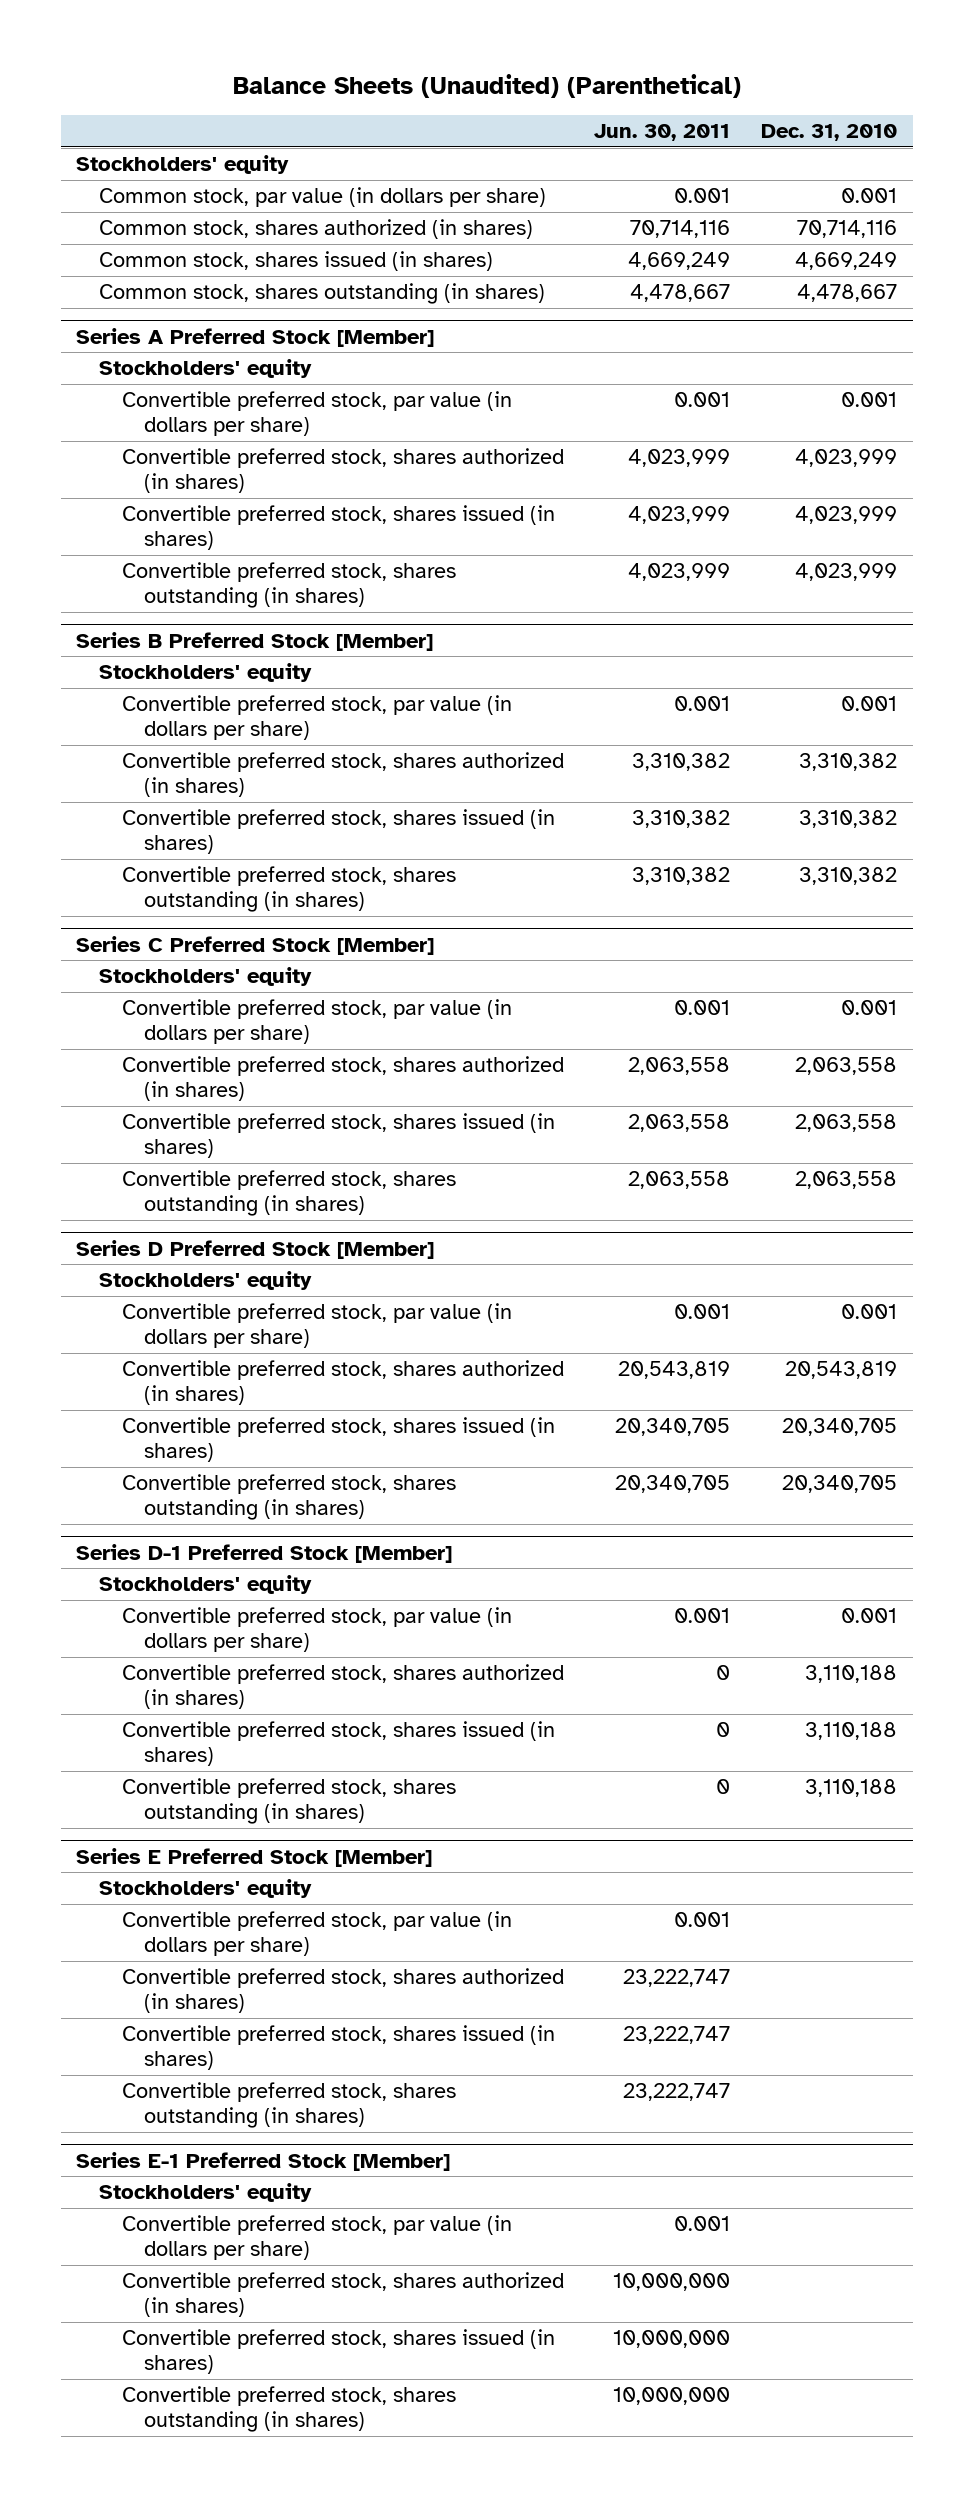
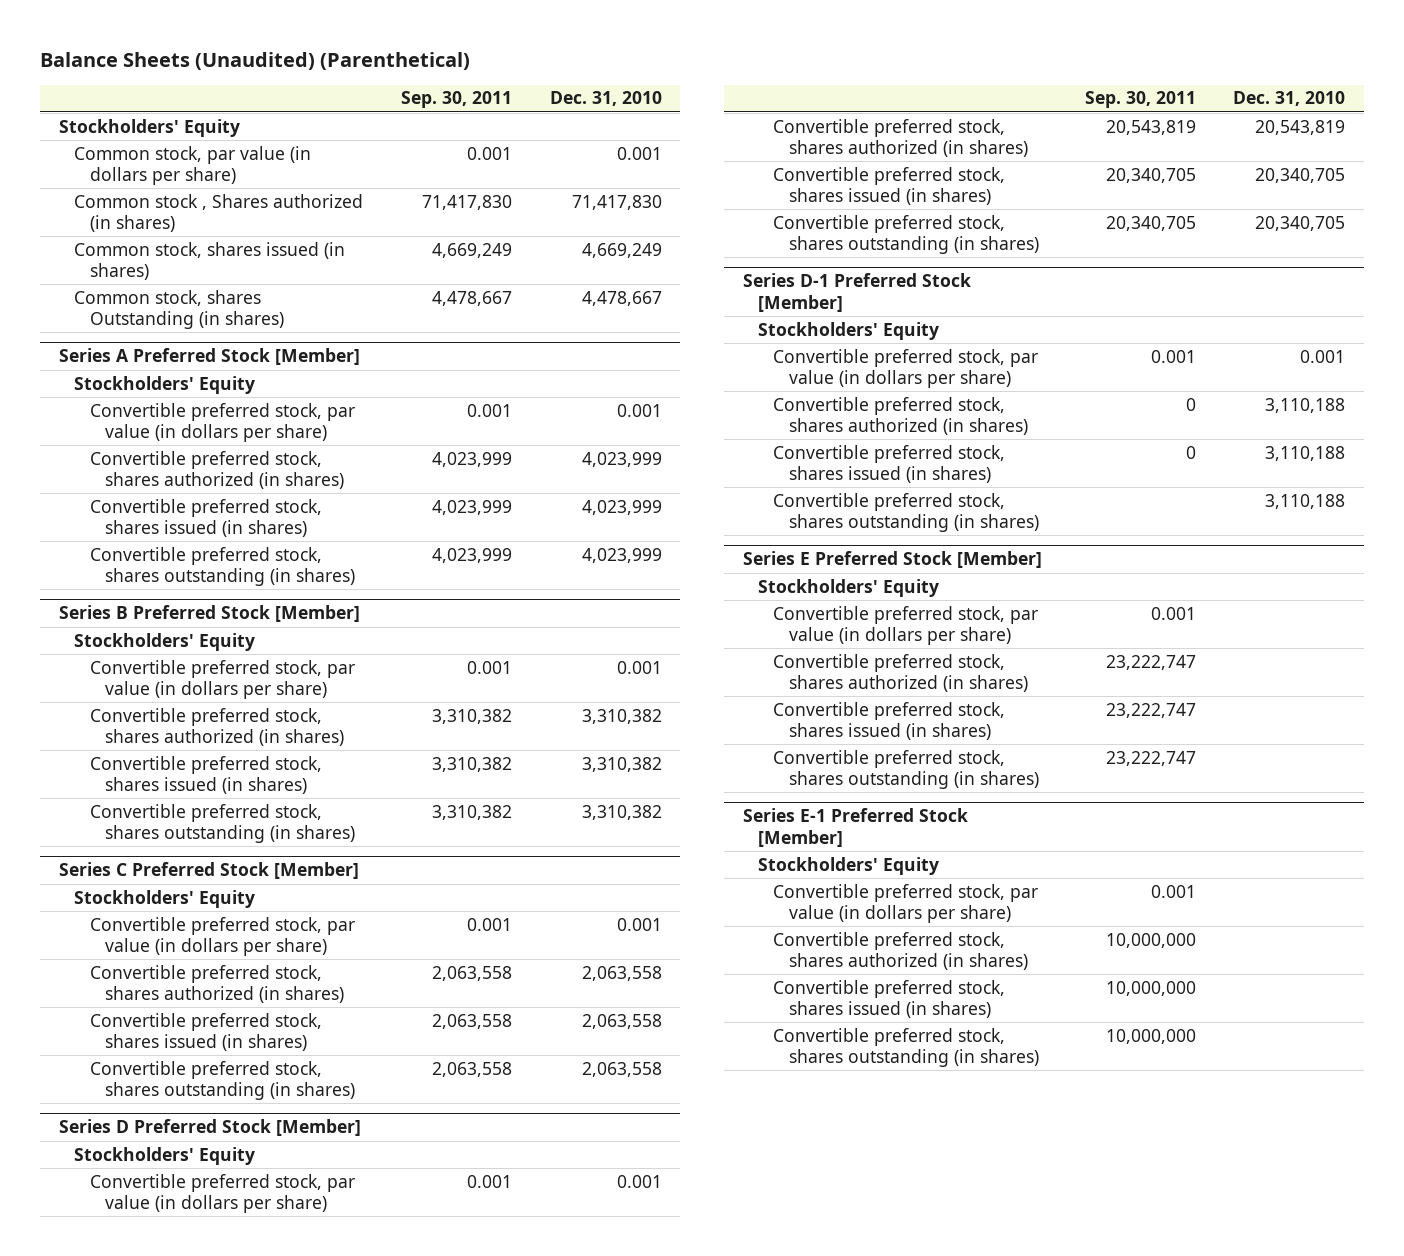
- | Jun. 30, 2011 | Dec. 31, 2010
+ | Sep. 30, 2011 | Dec. 31, 2010
- Stockholders' equity
+ Stockholders' Equity
- Common stock, shares authorized (in shares) | 70,714,116 | 70,714,116
+ Common stock , Shares authorized (in shares) | 71,417,830 | 71,417,830
- Common stock, shares outstanding (in shares) | 4,478,667 | 4,478,667
+ Common stock, shares Outstanding (in shares) | 4,478,667 | 4,478,667
@ Series A Preferred Stock [Member]
- Stockholders' equity
+ Stockholders' Equity
@ Series B Preferred Stock [Member]
- Stockholders' equity
+ Stockholders' Equity
@ Series C Preferred Stock [Member]
- Stockholders' equity
+ Stockholders' Equity
@ Series D Preferred Stock [Member]
- Stockholders' equity
+ Stockholders' Equity
@ Series D-1 Preferred Stock [Member]
- Stockholders' equity
+ Stockholders' Equity
@ Series E Preferred Stock [Member]
- Stockholders' equity
+ Stockholders' Equity
@ Series E-1 Preferred Stock [Member]
- Stockholders' equity
+ Stockholders' Equity

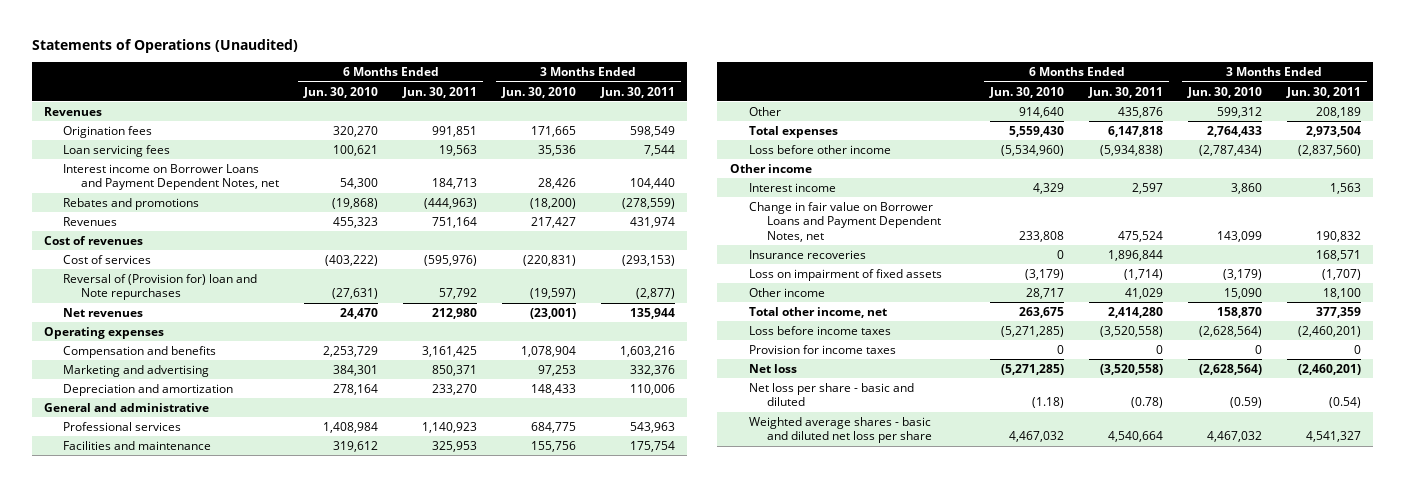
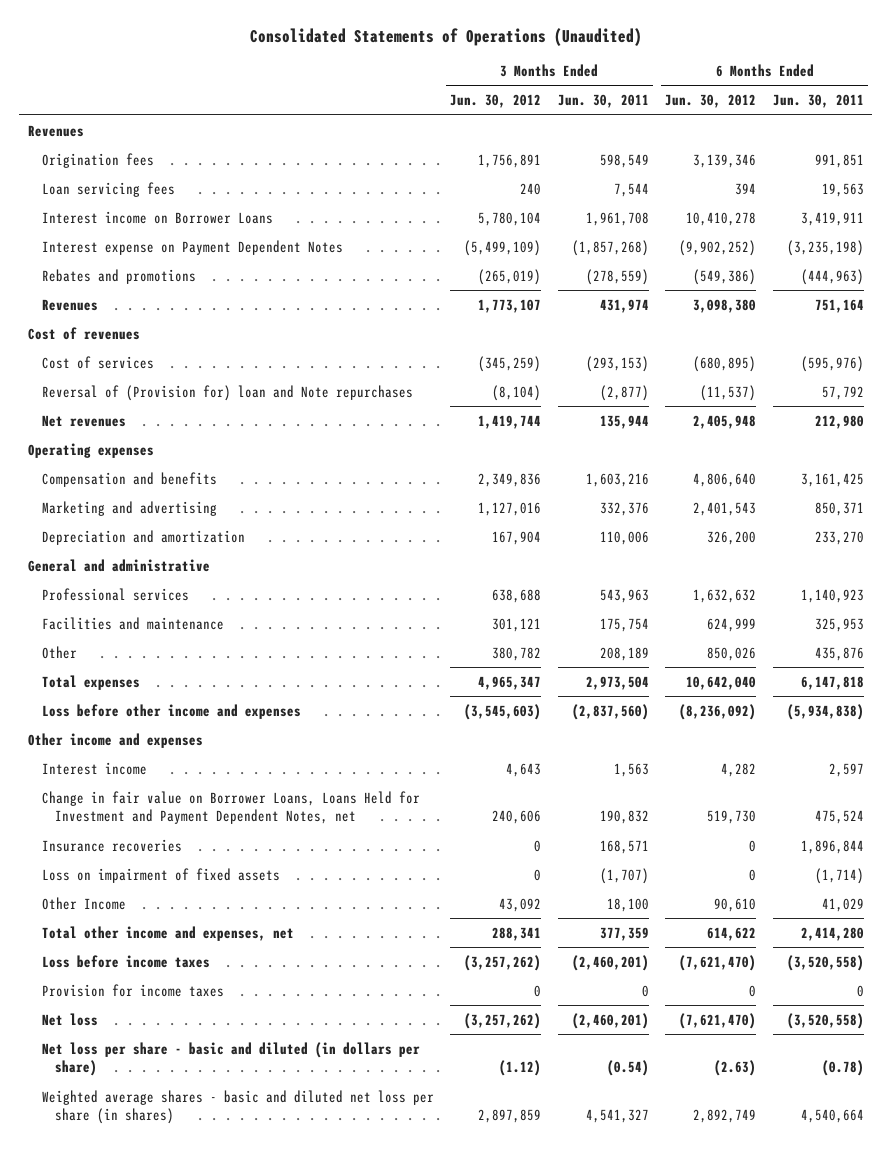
- Statements of Operations (Unaudited)
+ Consolidated Statements of Operations (Unaudited)
- | 6 Months Ended Jun. 30, 2010 | 6 Months Ended Jun. 30, 2011 | 3 Months Ended Jun. 30, 2010 | 3 Months Ended Jun. 30, 2011
+ | 3 Months Ended Jun. 30, 2012 | 3 Months Ended Jun. 30, 2011 | 6 Months Ended Jun. 30, 2012 | 6 Months Ended Jun. 30, 2011
- Interest income on Borrower Loans and Payment Dependent Notes, net | 54,300 | 184,713 | 28,426 | 104,440
+ Interest income on Borrower Loans | 5,780,104 | 1,961,708 | 10,410,278 | 3,419,911
+ Interest expense on Payment Dependent Notes | (5,499,109) | (1,857,268) | (9,902,252) | (3,235,198)
- Loss before other income | (5,534,960) | (5,934,838) | (2,787,434) | (2,837,560)
- Other income
+ Loss before other income and expenses | (3,545,603) | (2,837,560) | (8,236,092) | (5,934,838)
+ Other income and expenses
- Change in fair value on Borrower Loans and Payment Dependent Notes, net | 233,808 | 475,524 | 143,099 | 190,832
+ Change in fair value on Borrower Loans, Loans Held for Investment and Payment Dependent Notes, net | 240,606 | 190,832 | 519,730 | 475,524
- Other income | 28,717 | 41,029 | 15,090 | 18,100
- Total other income, net | 263,675 | 2,414,280 | 158,870 | 377,359
+ Other Income | 43,092 | 18,100 | 90,610 | 41,029
+ Total other income and expenses, net | 288,341 | 377,359 | 614,622 | 2,414,280
- Net loss per share - basic and diluted | (1.18) | (0.78) | (0.59) | (0.54)
- Weighted average shares - basic and diluted net loss per share | 4,467,032 | 4,540,664 | 4,467,032 | 4,541,327
+ Net loss per share - basic and diluted (in dollars per share) | (1.12) | (0.54) | (2.63) | (0.78)
+ Weighted average shares - basic and diluted net loss per share (in shares) | 2,897,859 | 4,541,327 | 2,892,749 | 4,540,664

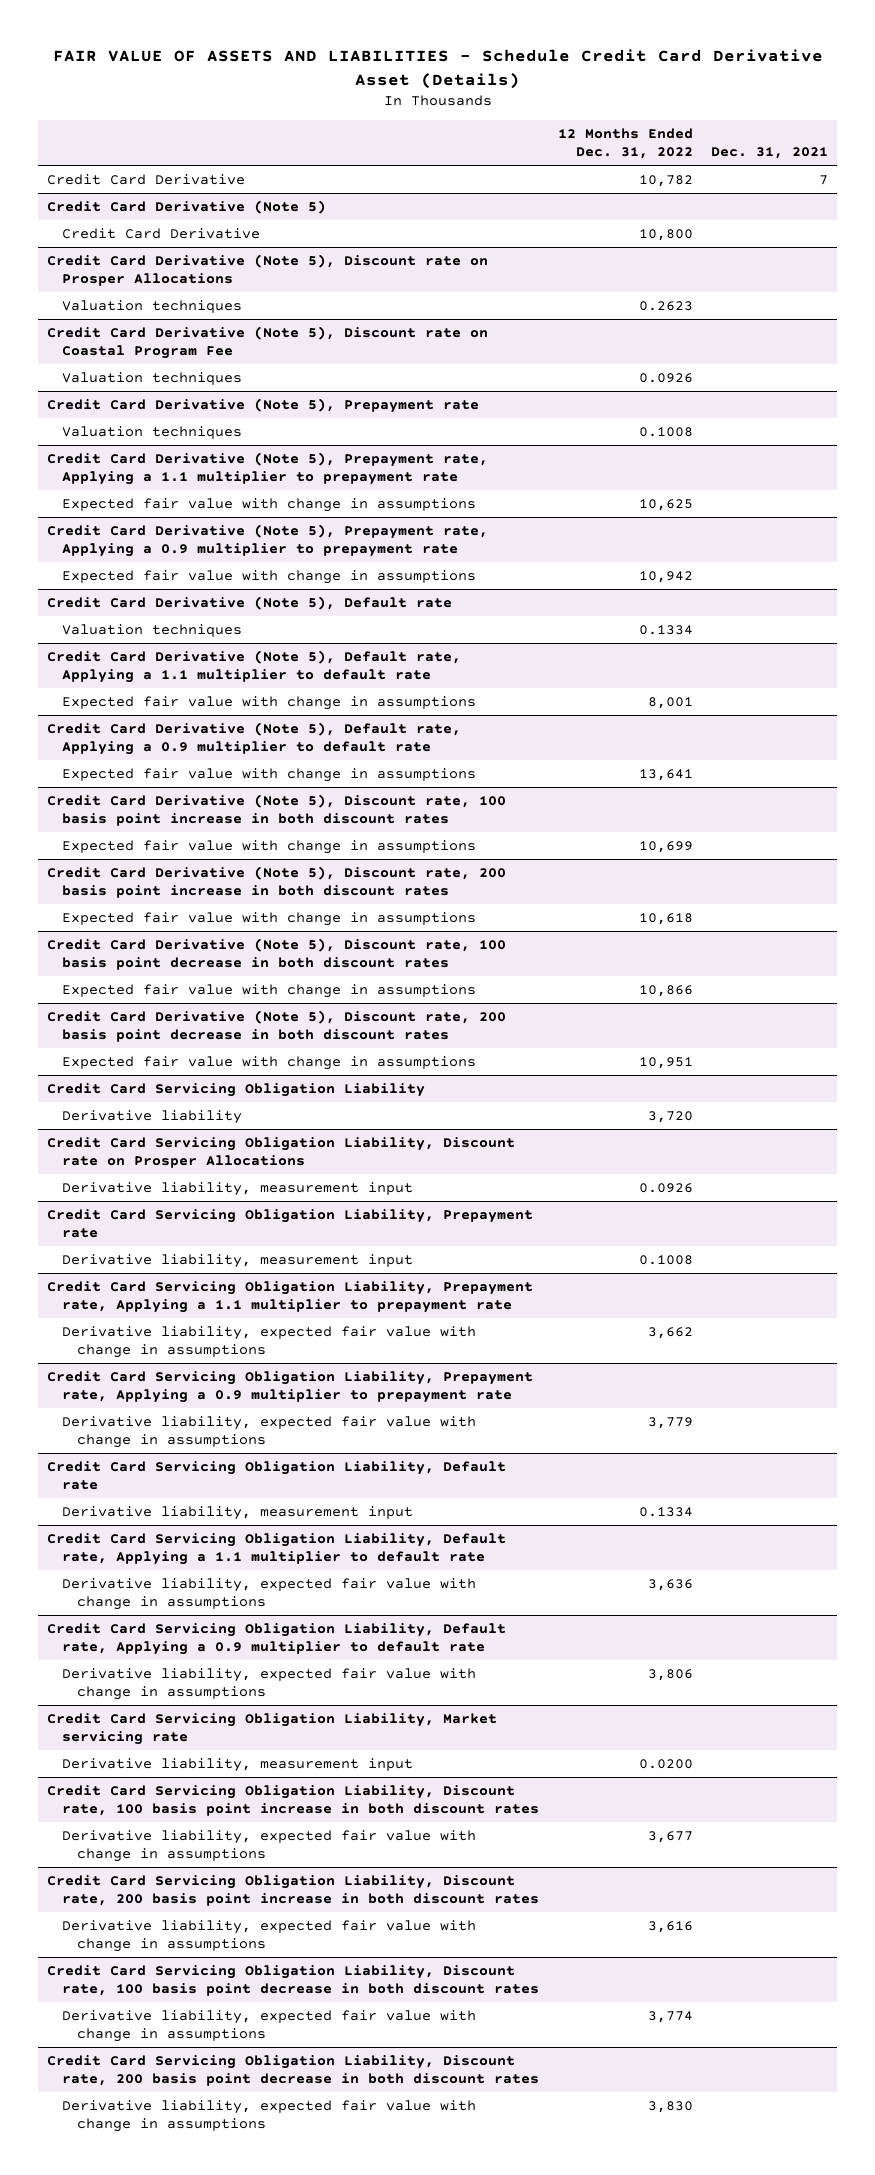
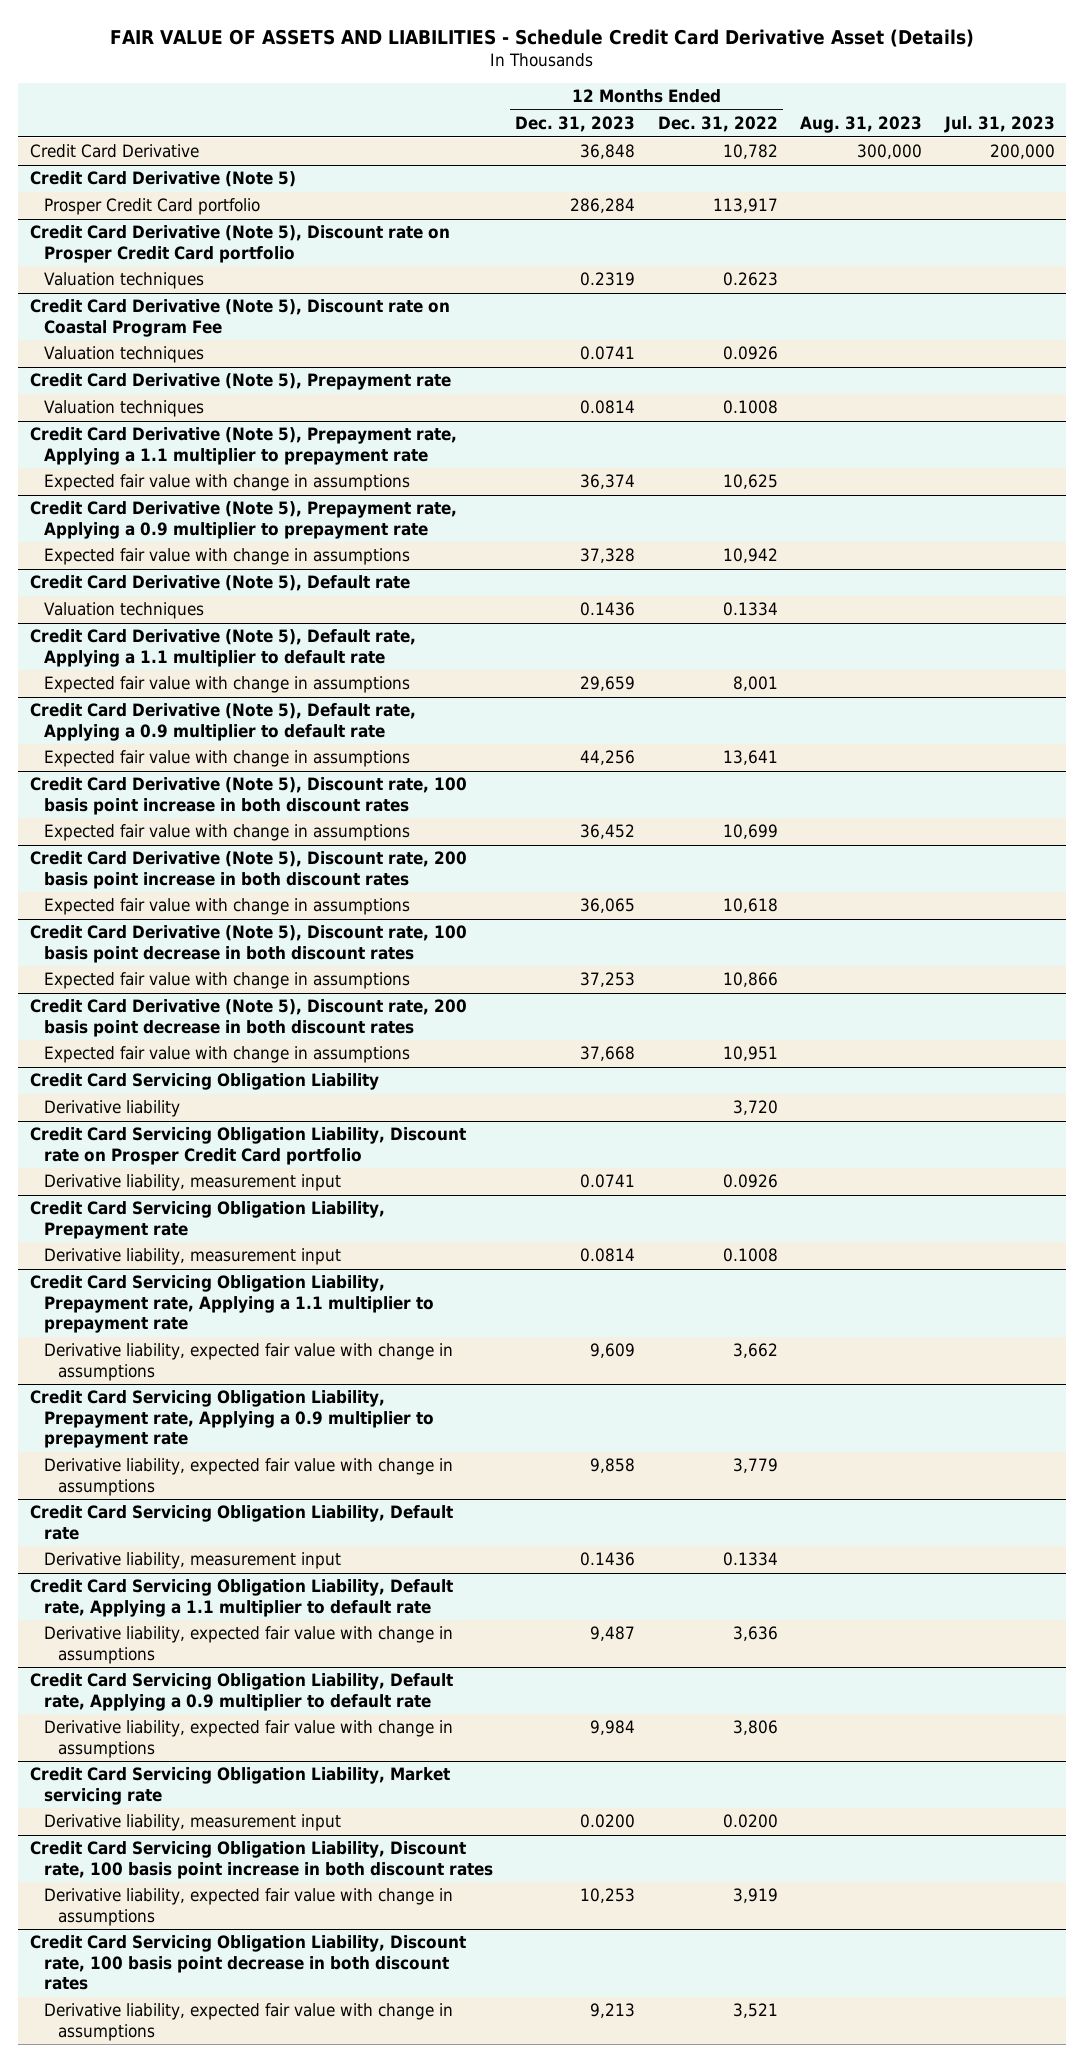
- | 12 Months Ended Dec. 31, 2022 | Dec. 31, 2021
+ | 12 Months Ended Dec. 31, 2023 | 12 Months Ended Dec. 31, 2022 | Aug. 31, 2023 | Jul. 31, 2023
@ Credit Card Derivative (Note 5)
- Credit Card Derivative | 10,800 |
- Credit Card Derivative (Note 5), Discount rate on Prosper Allocations
@ Credit Card Derivative (Note 5)
+ Prosper Credit Card portfolio | 286,284 | 113,917 | |
+ Credit Card Derivative (Note 5), Discount rate on Prosper Credit Card portfolio
- Credit Card Servicing Obligation Liability, Discount rate on Prosper Allocations
+ Credit Card Servicing Obligation Liability, Discount rate on Prosper Credit Card portfolio
@ Credit Card Servicing Obligation Liability, Discount rate, 100 basis point increase in both discount rates
- Derivative liability, expected fair value with change in assumptions | 3,677 |
- Credit Card Servicing Obligation Liability, Discount rate, 200 basis point increase in both discount rates
- Derivative liability, expected fair value with change in assumptions | 3,616 |
@ Credit Card Servicing Obligation Liability, Discount rate, 100 basis point increase in both discount rates
+ Derivative liability, expected fair value with change in assumptions | 10,253 | 3,919 | |
@ Credit Card Servicing Obligation Liability, Discount rate, 100 basis point decrease in both discount rates
- Derivative liability, expected fair value with change in assumptions | 3,774 |
- Credit Card Servicing Obligation Liability, Discount rate, 200 basis point decrease in both discount rates
- Derivative liability, expected fair value with change in assumptions | 3,830 |
@ Credit Card Servicing Obligation Liability, Discount rate, 100 basis point decrease in both discount rates
+ Derivative liability, expected fair value with change in assumptions | 9,213 | 3,521 | |

